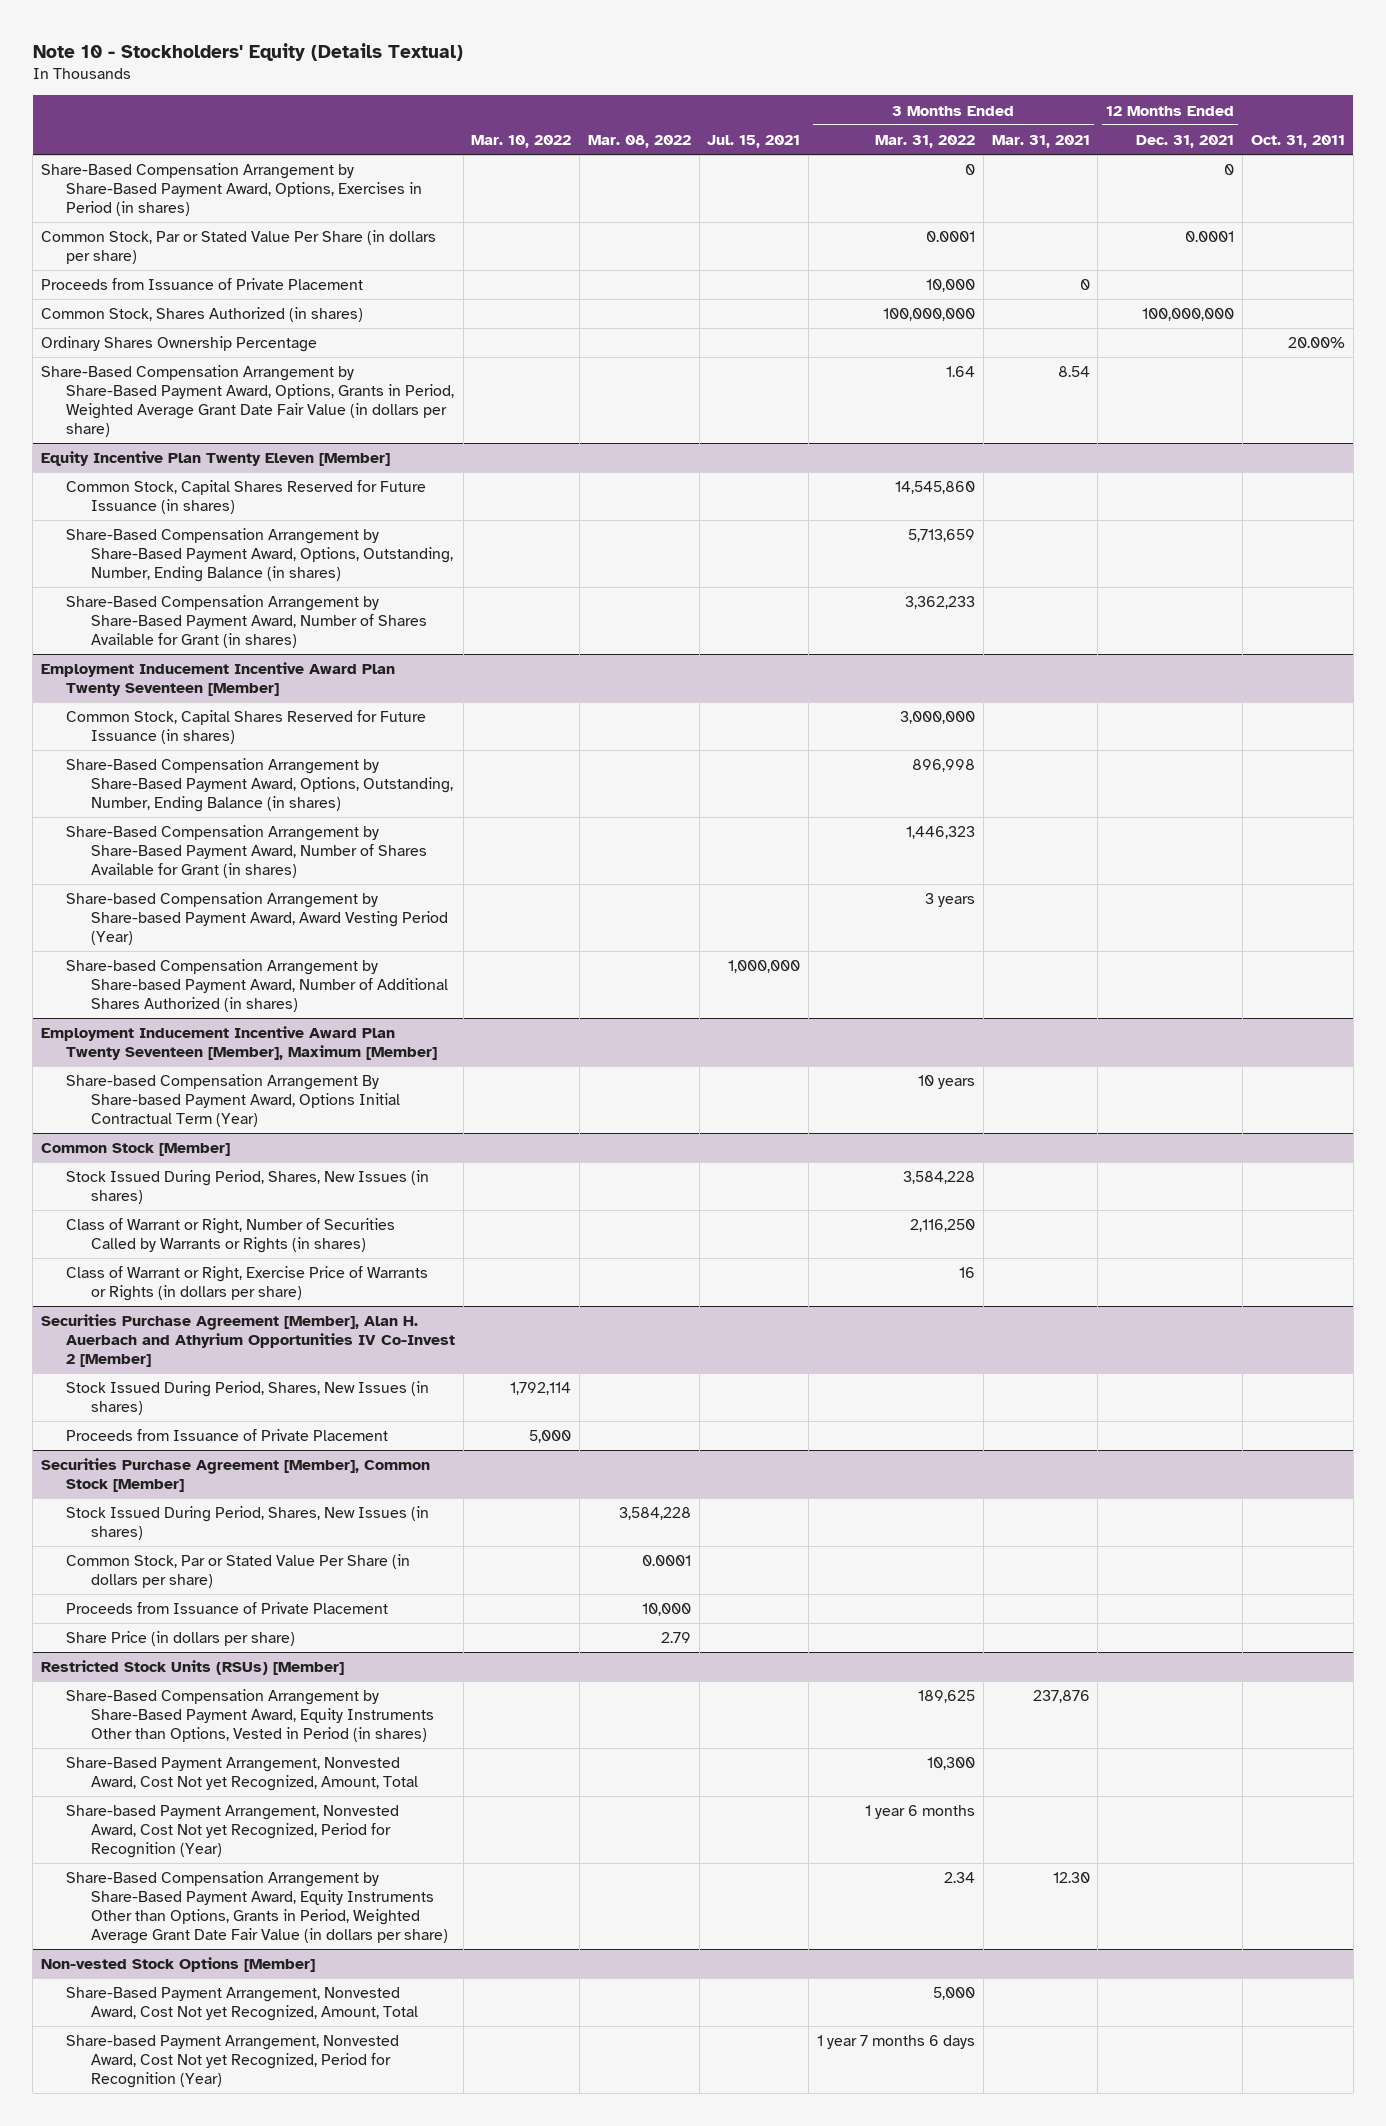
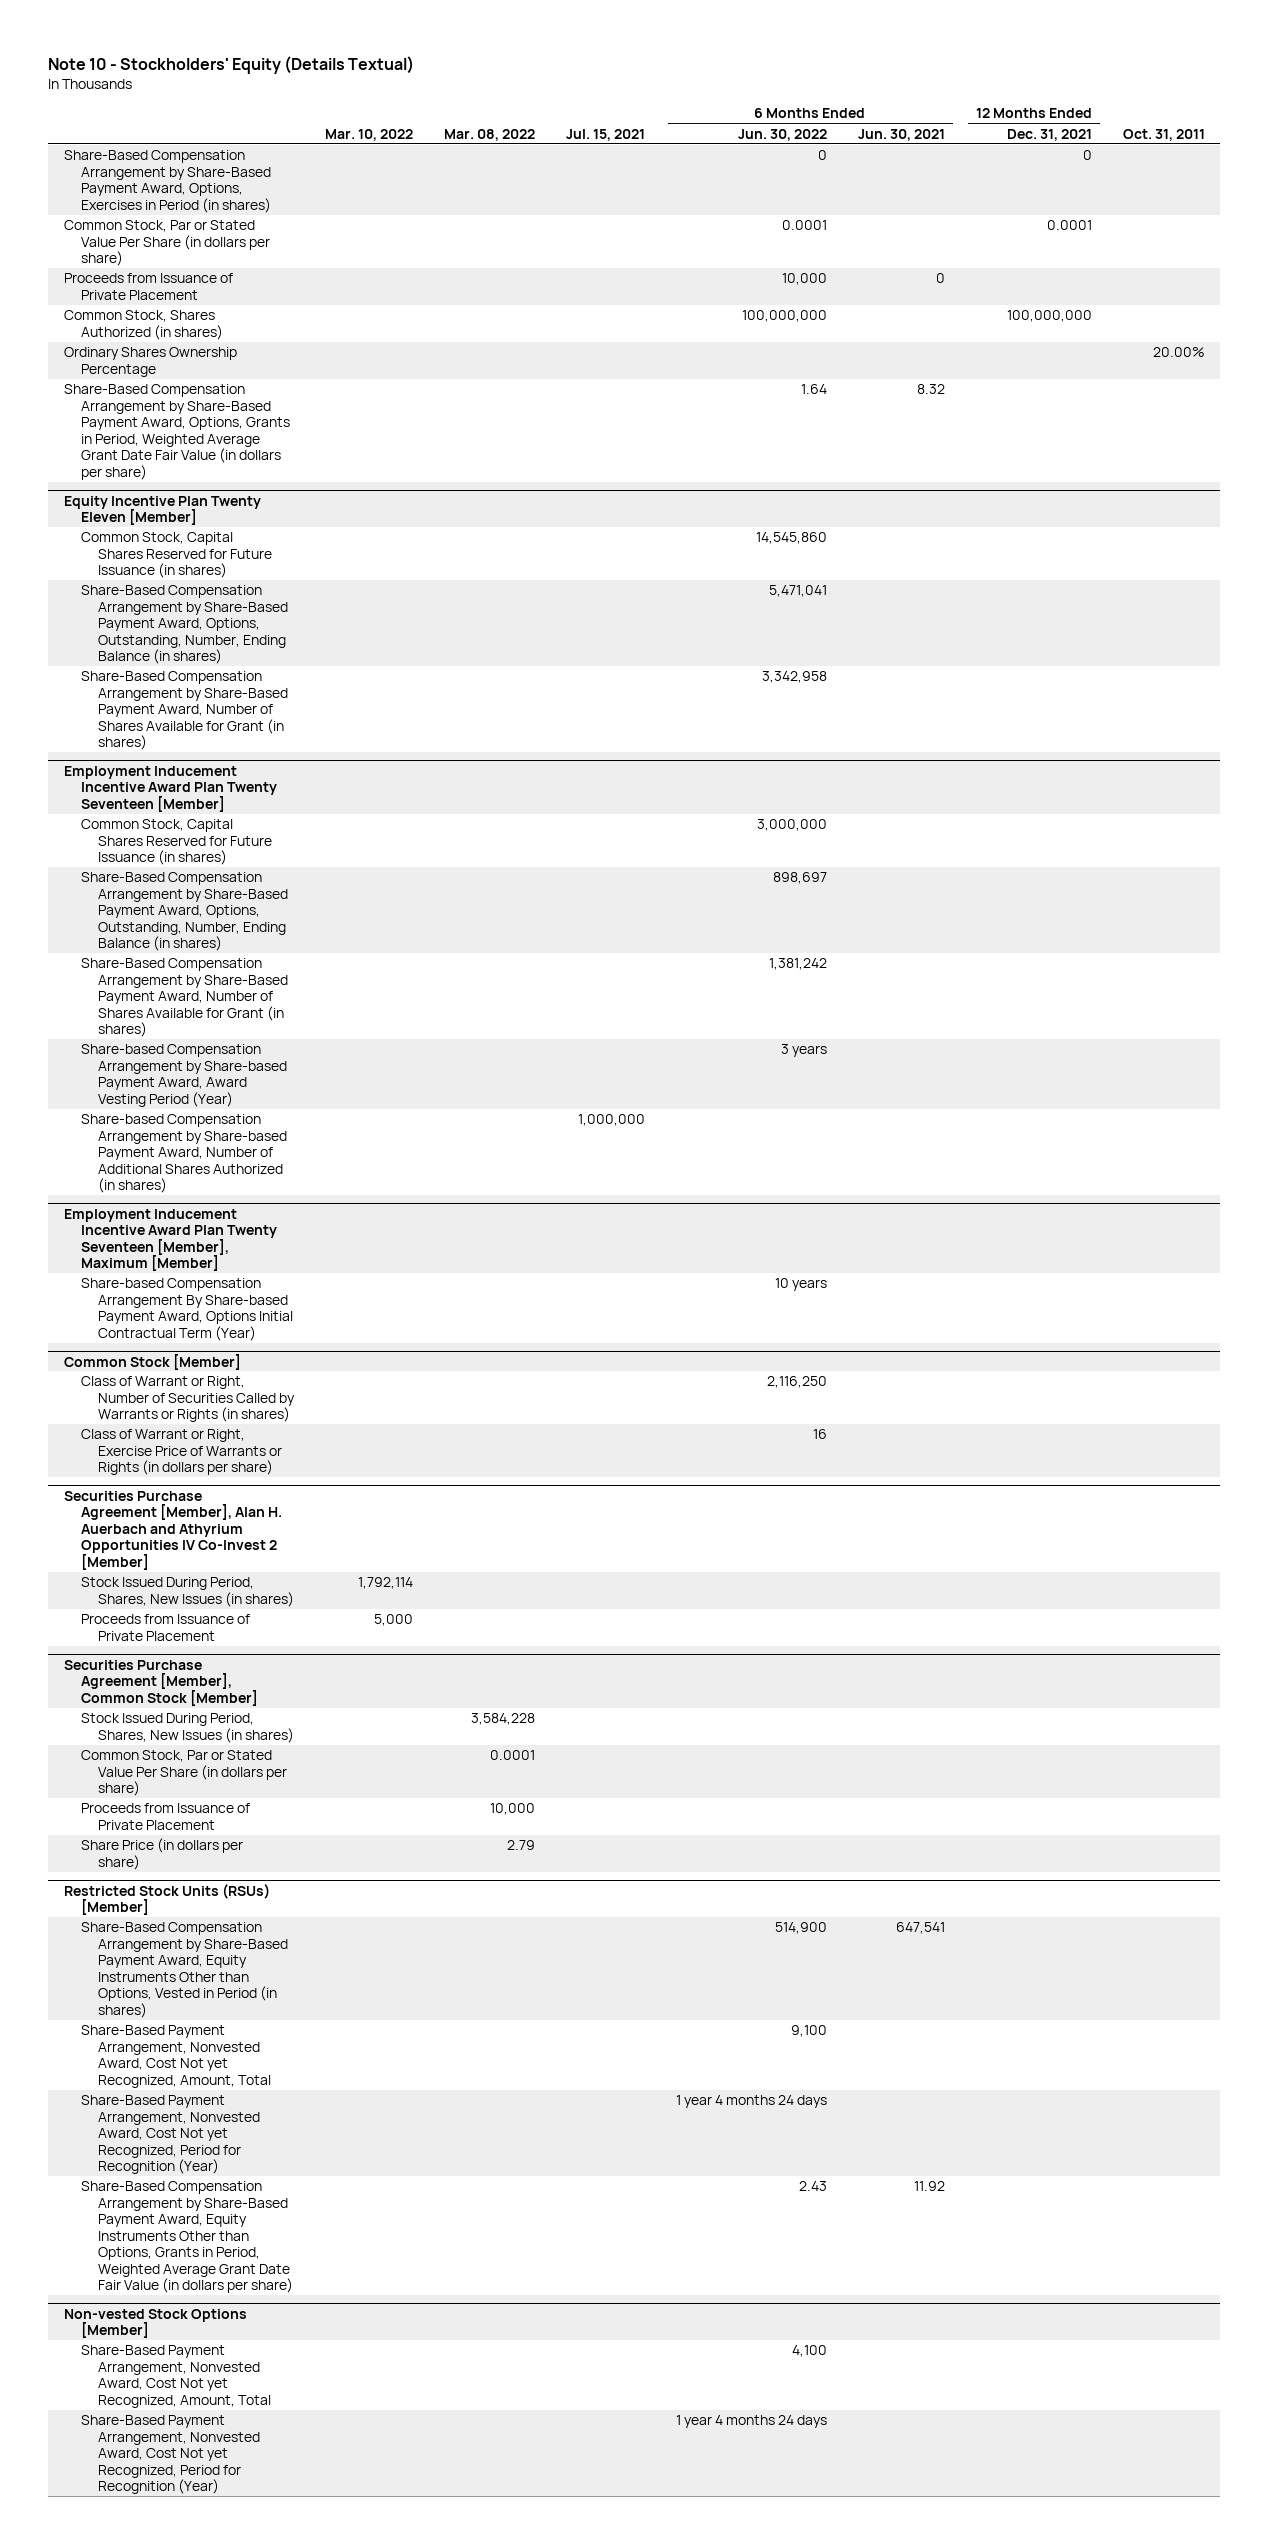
- | Mar. 10, 2022 | Mar. 08, 2022 | Jul. 15, 2021 | 3 Months Ended Mar. 31, 2022 | 3 Months Ended Mar. 31, 2021 | 12 Months Ended Dec. 31, 2021 | Oct. 31, 2011
+ | Mar. 10, 2022 | Mar. 08, 2022 | Jul. 15, 2021 | 6 Months Ended Jun. 30, 2022 | 6 Months Ended Jun. 30, 2021 | 12 Months Ended Dec. 31, 2021 | Oct. 31, 2011
@ Common Stock [Member]
- Stock Issued During Period, Shares, New Issues (in shares) | | | | 3,584,228 | | |
@ Restricted Stock Units (RSUs) [Member]
- Share-based Payment Arrangement, Nonvested Award, Cost Not yet Recognized, Period for Recognition (Year) | | | | 1 year 6 months | | |
+ Share-Based Payment Arrangement, Nonvested Award, Cost Not yet Recognized, Period for Recognition (Year) | | | | 1 year 4 months 24 days | | |
@ Non-vested Stock Options [Member]
- Share-based Payment Arrangement, Nonvested Award, Cost Not yet Recognized, Period for Recognition (Year) | | | | 1 year 7 months 6 days | | |
+ Share-Based Payment Arrangement, Nonvested Award, Cost Not yet Recognized, Period for Recognition (Year) | | | | 1 year 4 months 24 days | | |

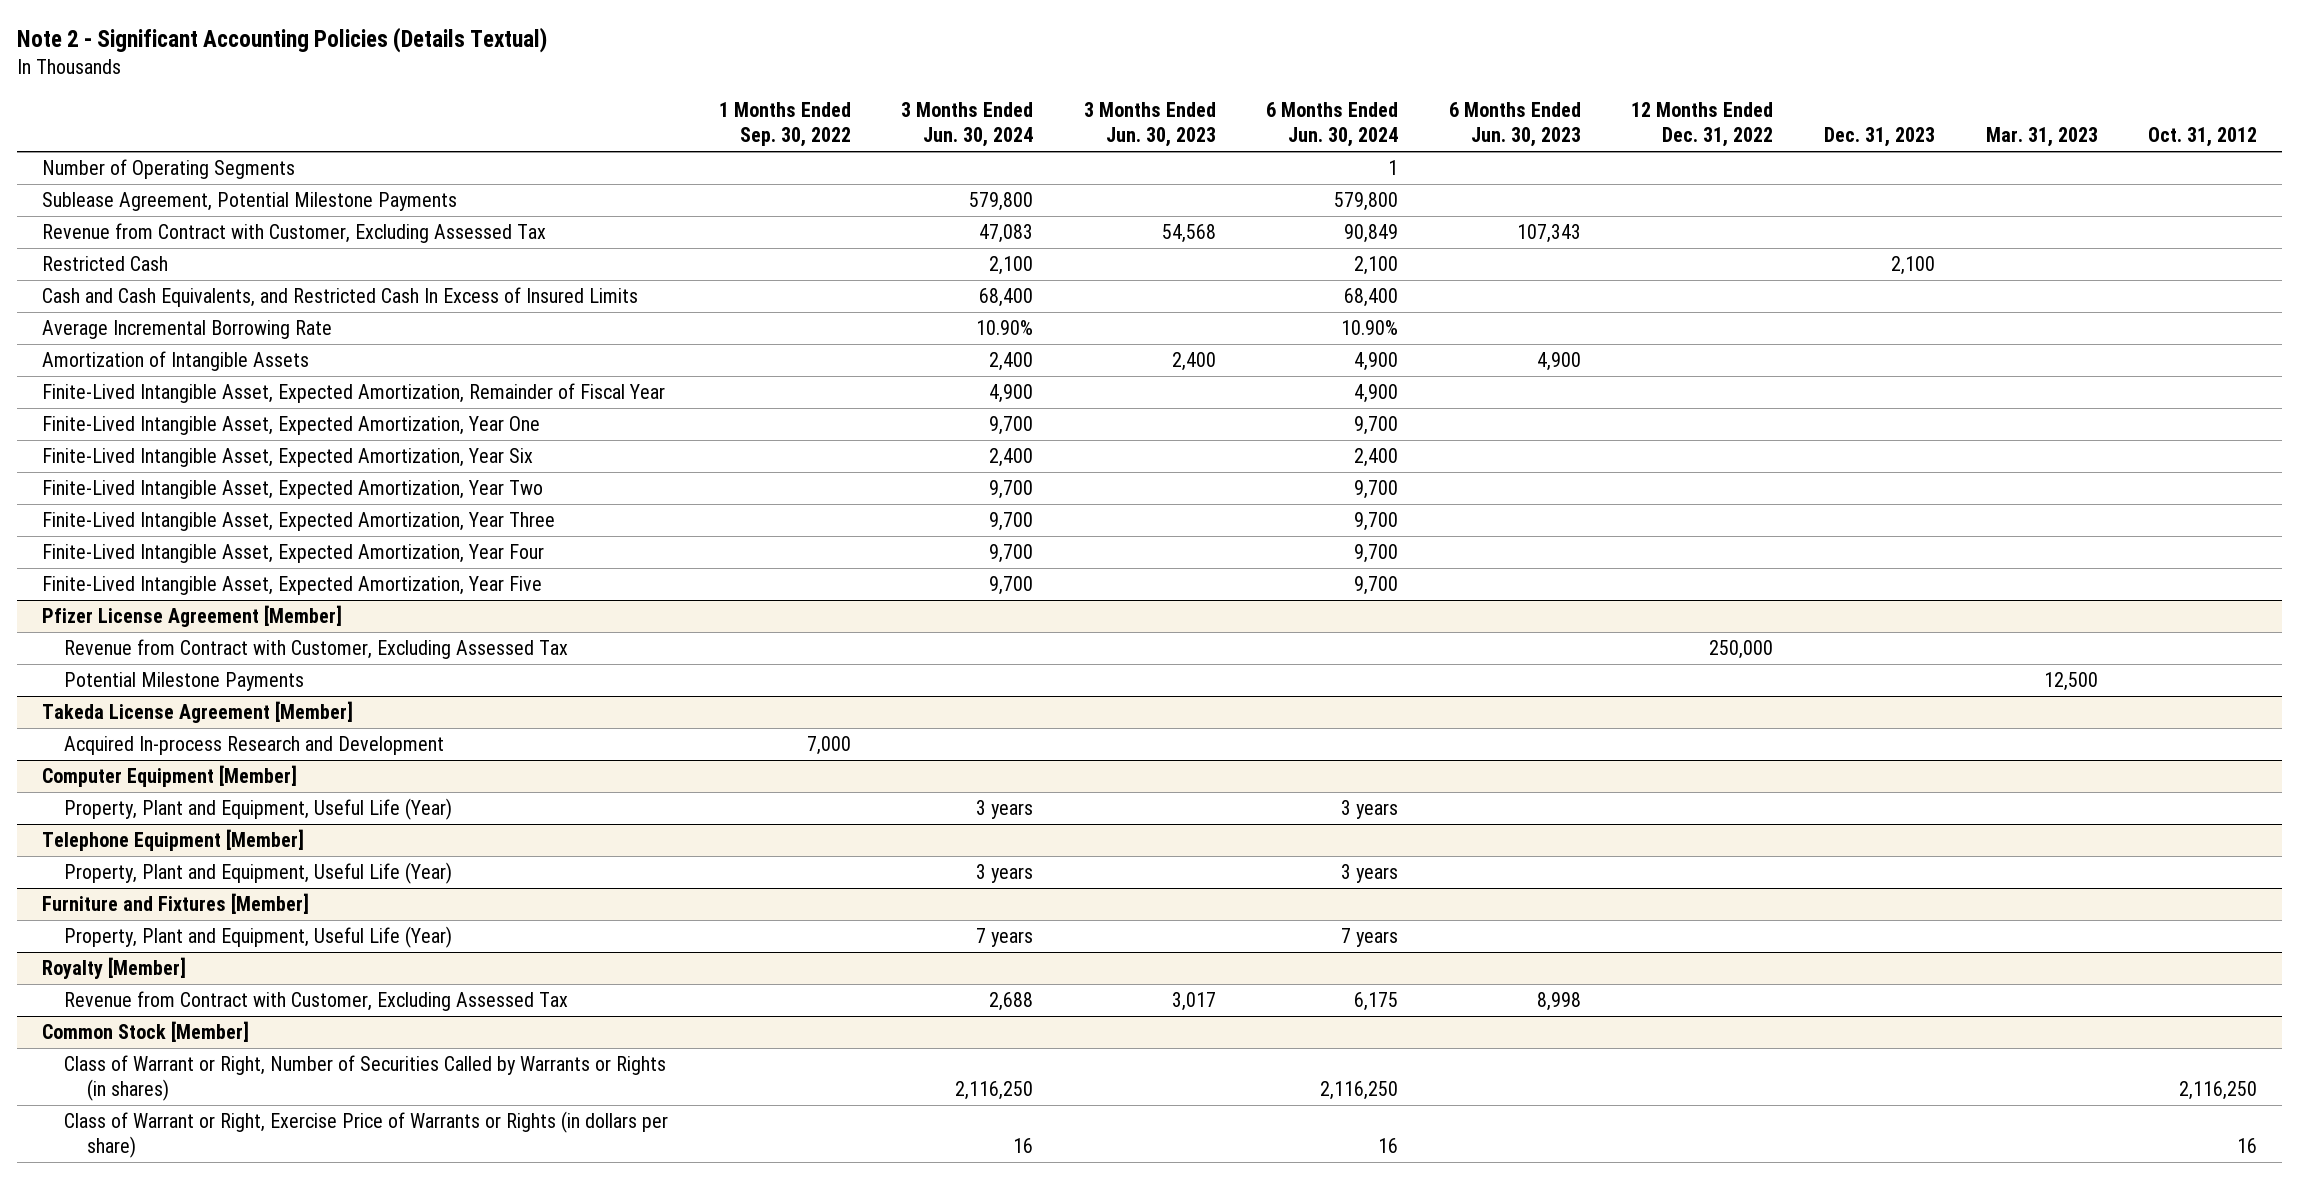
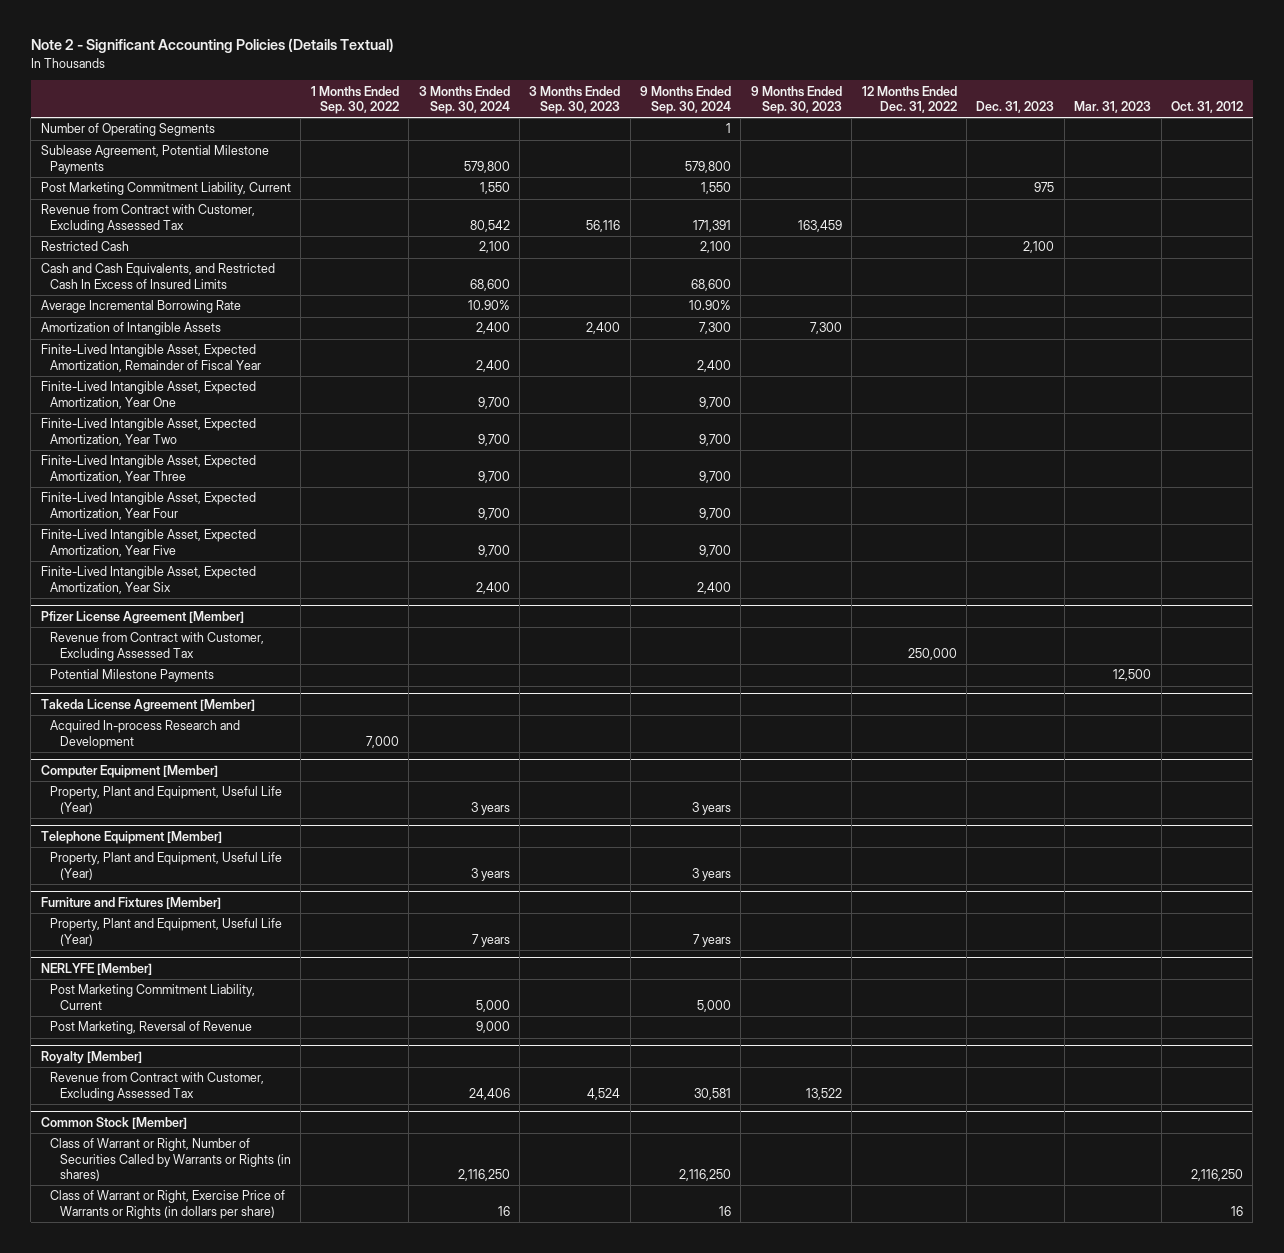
- | 1 Months Ended Sep. 30, 2022 | 3 Months Ended Jun. 30, 2024 | 3 Months Ended Jun. 30, 2023 | 6 Months Ended Jun. 30, 2024 | 6 Months Ended Jun. 30, 2023 | 12 Months Ended Dec. 31, 2022 | Dec. 31, 2023 | Mar. 31, 2023 | Oct. 31, 2012
+ | 1 Months Ended Sep. 30, 2022 | 3 Months Ended Sep. 30, 2024 | 3 Months Ended Sep. 30, 2023 | 9 Months Ended Sep. 30, 2024 | 9 Months Ended Sep. 30, 2023 | 12 Months Ended Dec. 31, 2022 | Dec. 31, 2023 | Mar. 31, 2023 | Oct. 31, 2012
+ Post Marketing Commitment Liability, Current | | 1,550 | | 1,550 | | | 975 | |
moved down: Finite-Lived Intangible Asset, Expected Amortization, Year Six | | 2,400 | | 2,400 | | | | |
+ NERLYFE [Member]
+ Post Marketing Commitment Liability, Current | | 5,000 | | 5,000 | | | | |
+ Post Marketing, Reversal of Revenue | | 9,000 | | | | | | |

